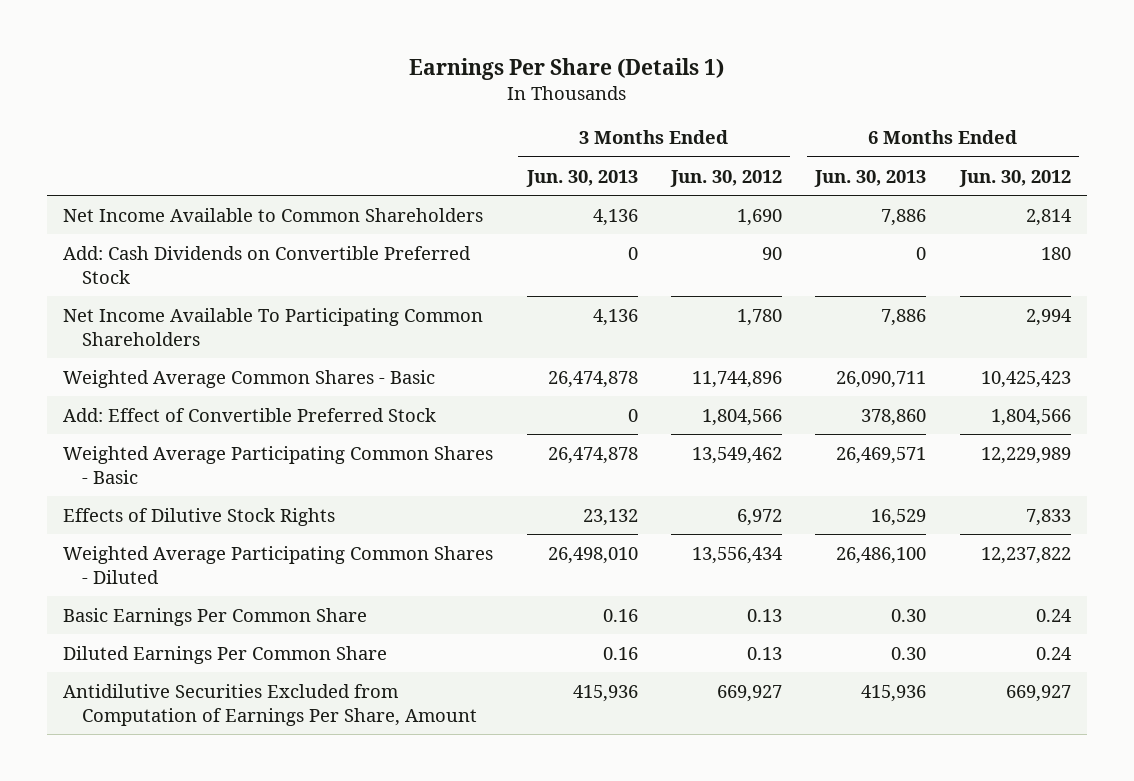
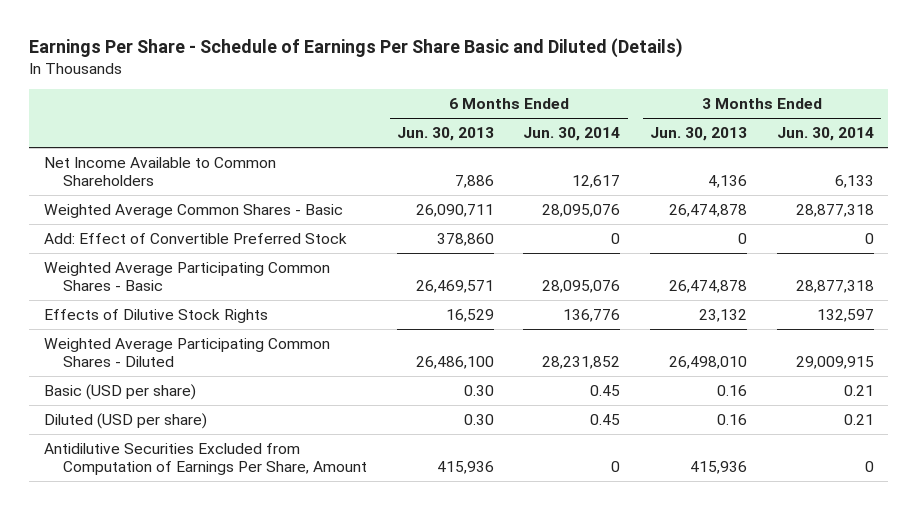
- Earnings Per Share (Details 1)
+ Earnings Per Share - Schedule of Earnings Per Share Basic and Diluted (Details)
- | 3 Months Ended Jun. 30, 2013 | 3 Months Ended Jun. 30, 2012 | 6 Months Ended Jun. 30, 2013 | 6 Months Ended Jun. 30, 2012
+ | 6 Months Ended Jun. 30, 2013 | 6 Months Ended Jun. 30, 2014 | 3 Months Ended Jun. 30, 2013 | 3 Months Ended Jun. 30, 2014
- Add: Cash Dividends on Convertible Preferred Stock | 0 | 90 | 0 | 180
- Net Income Available To Participating Common Shareholders | 4,136 | 1,780 | 7,886 | 2,994
- Basic Earnings Per Common Share | 0.16 | 0.13 | 0.30 | 0.24
- Diluted Earnings Per Common Share | 0.16 | 0.13 | 0.30 | 0.24
+ Basic (USD per share) | 0.30 | 0.45 | 0.16 | 0.21
+ Diluted (USD per share) | 0.30 | 0.45 | 0.16 | 0.21

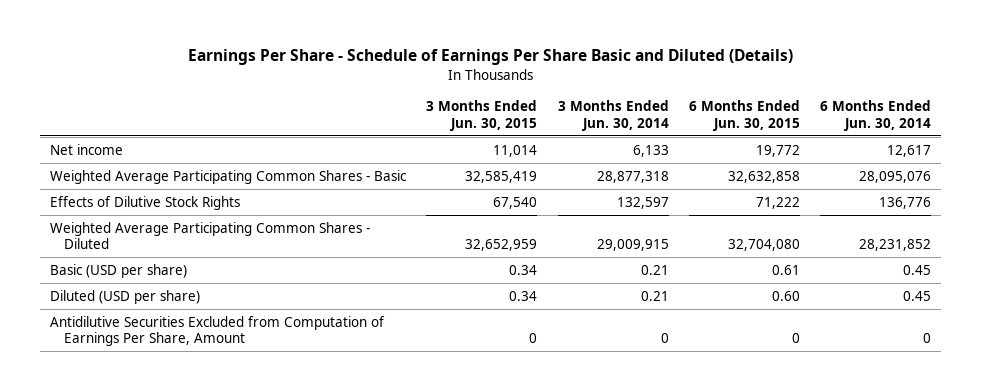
- | 6 Months Ended Jun. 30, 2013 | 6 Months Ended Jun. 30, 2014 | 3 Months Ended Jun. 30, 2013 | 3 Months Ended Jun. 30, 2014
+ | 3 Months Ended Jun. 30, 2015 | 3 Months Ended Jun. 30, 2014 | 6 Months Ended Jun. 30, 2015 | 6 Months Ended Jun. 30, 2014
- Net Income Available to Common Shareholders | 7,886 | 12,617 | 4,136 | 6,133
- Weighted Average Common Shares - Basic | 26,090,711 | 28,095,076 | 26,474,878 | 28,877,318
- Add: Effect of Convertible Preferred Stock | 378,860 | 0 | 0 | 0
+ Net income | 11,014 | 6,133 | 19,772 | 12,617

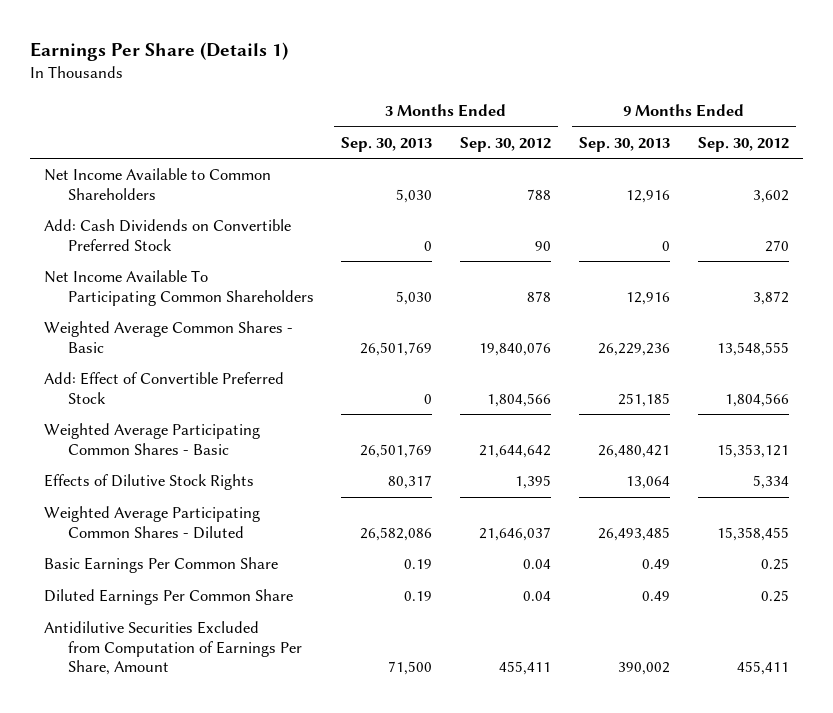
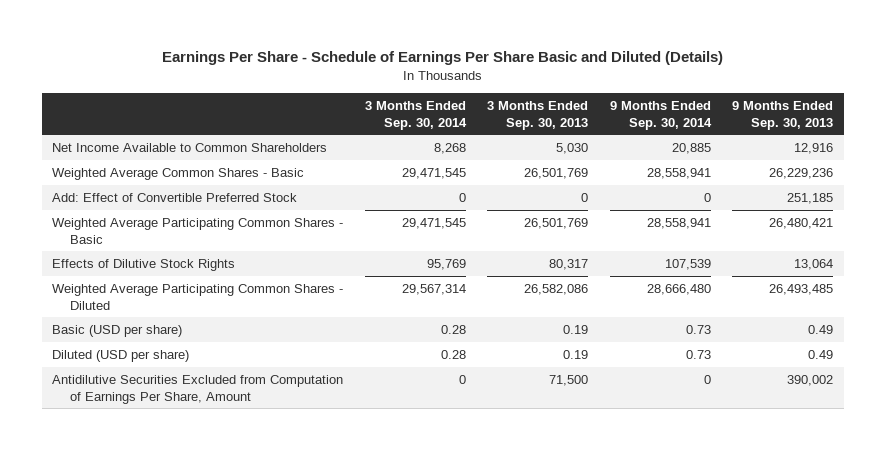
- Earnings Per Share (Details 1)
+ Earnings Per Share - Schedule of Earnings Per Share Basic and Diluted (Details)
- | 3 Months Ended Sep. 30, 2013 | 3 Months Ended Sep. 30, 2012 | 9 Months Ended Sep. 30, 2013 | 9 Months Ended Sep. 30, 2012
+ | 3 Months Ended Sep. 30, 2014 | 3 Months Ended Sep. 30, 2013 | 9 Months Ended Sep. 30, 2014 | 9 Months Ended Sep. 30, 2013
- Add: Cash Dividends on Convertible Preferred Stock | 0 | 90 | 0 | 270
- Net Income Available To Participating Common Shareholders | 5,030 | 878 | 12,916 | 3,872
- Basic Earnings Per Common Share | 0.19 | 0.04 | 0.49 | 0.25
- Diluted Earnings Per Common Share | 0.19 | 0.04 | 0.49 | 0.25
+ Basic (USD per share) | 0.28 | 0.19 | 0.73 | 0.49
+ Diluted (USD per share) | 0.28 | 0.19 | 0.73 | 0.49

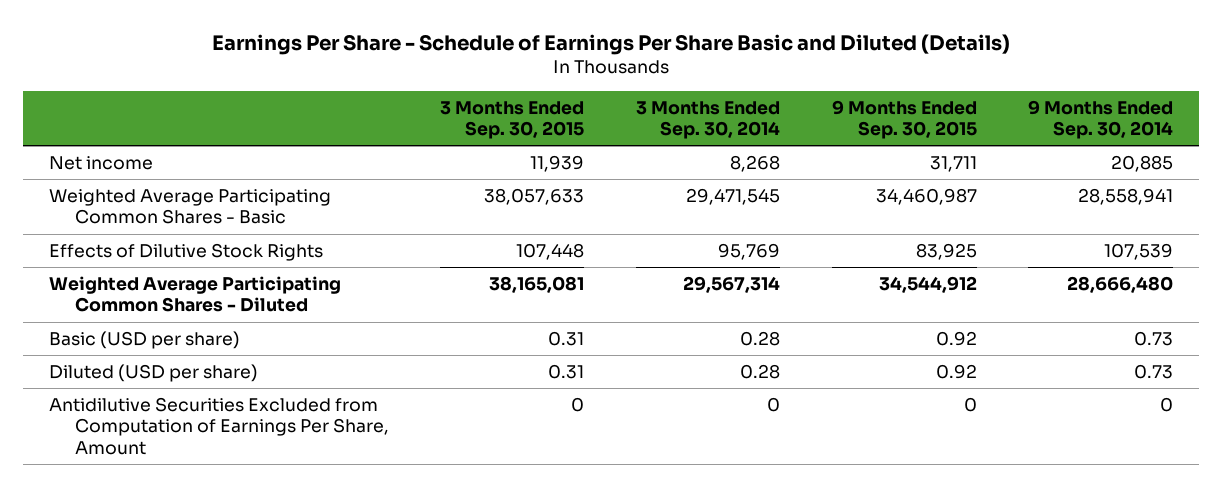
- | 3 Months Ended Sep. 30, 2014 | 3 Months Ended Sep. 30, 2013 | 9 Months Ended Sep. 30, 2014 | 9 Months Ended Sep. 30, 2013
+ | 3 Months Ended Sep. 30, 2015 | 3 Months Ended Sep. 30, 2014 | 9 Months Ended Sep. 30, 2015 | 9 Months Ended Sep. 30, 2014
- Net Income Available to Common Shareholders | 8,268 | 5,030 | 20,885 | 12,916
- Weighted Average Common Shares - Basic | 29,471,545 | 26,501,769 | 28,558,941 | 26,229,236
- Add: Effect of Convertible Preferred Stock | 0 | 0 | 0 | 251,185
+ Net income | 11,939 | 8,268 | 31,711 | 20,885

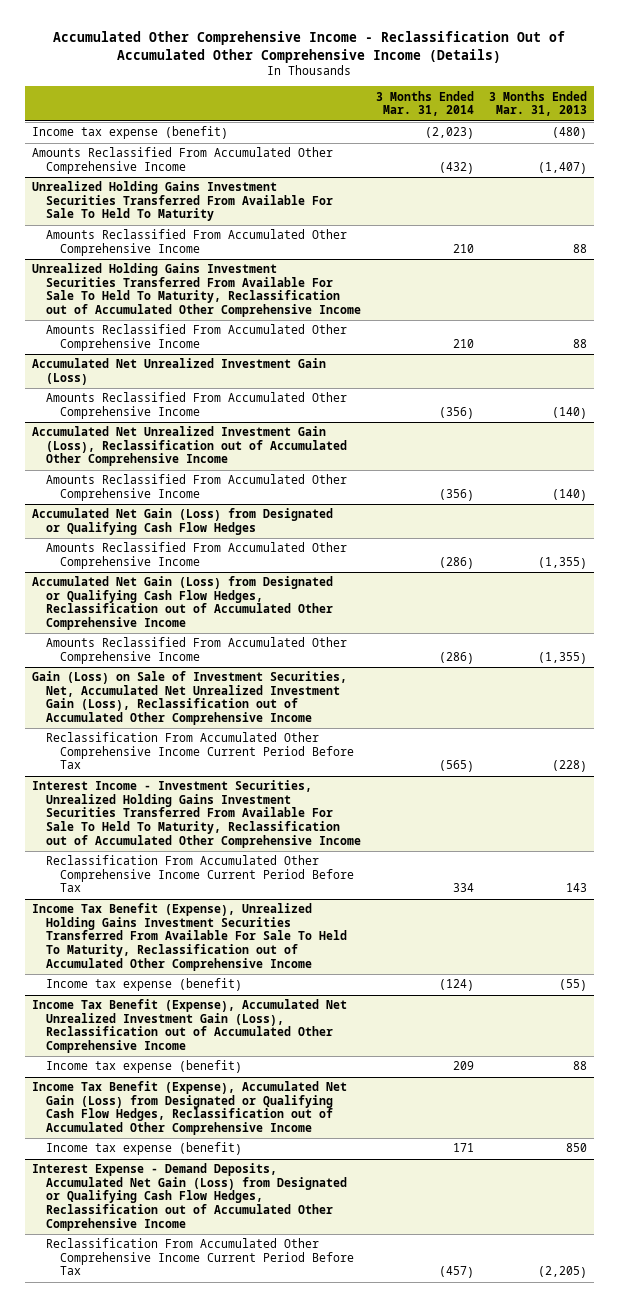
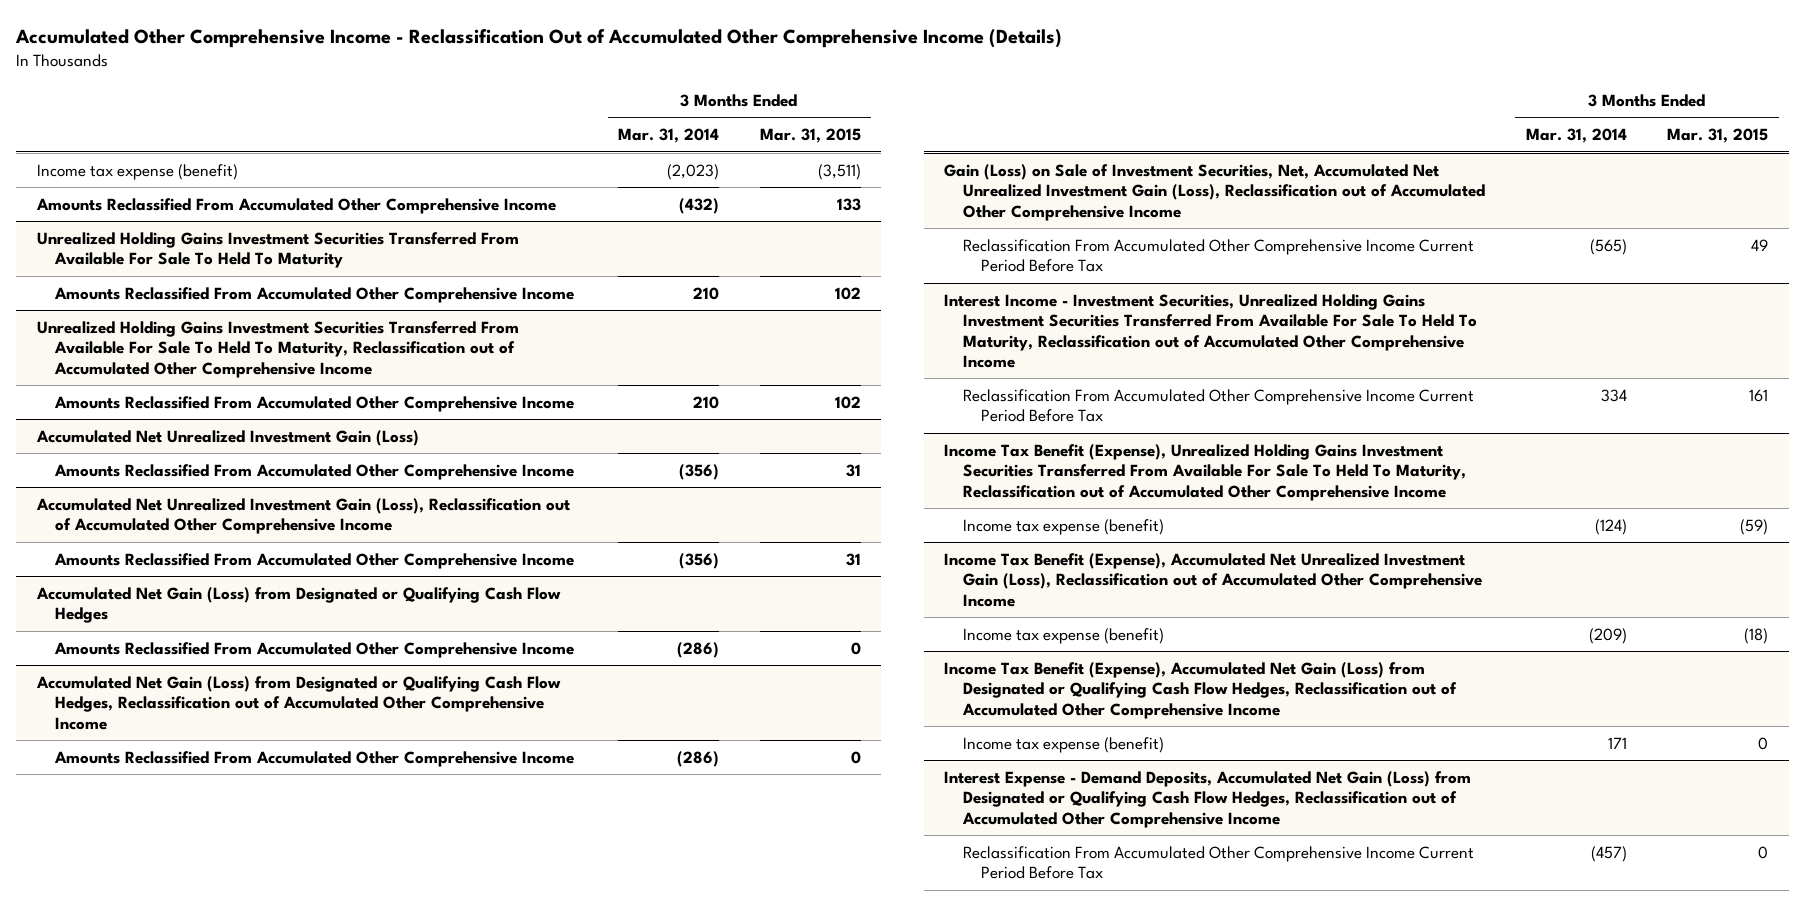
- | 3 Months Ended Mar. 31, 2014 | 3 Months Ended Mar. 31, 2013
+ | 3 Months Ended Mar. 31, 2014 | 3 Months Ended Mar. 31, 2015
@ Income Tax Benefit (Expense), Accumulated Net Unrealized Investment Gain (Loss), Reclassification out of Accumulated Other Comprehensive Income
- Income tax expense (benefit) | 209 | 88
+ Income tax expense (benefit) | (209) | (18)

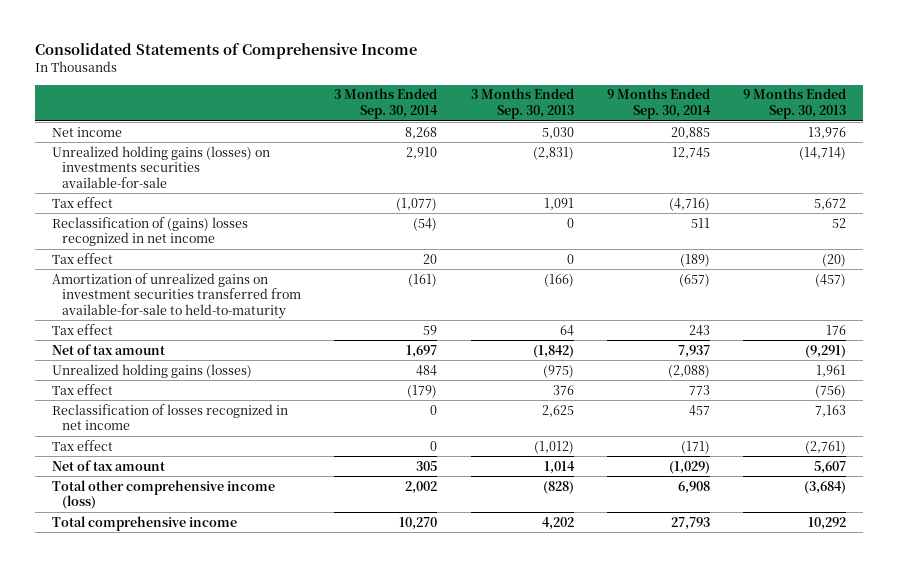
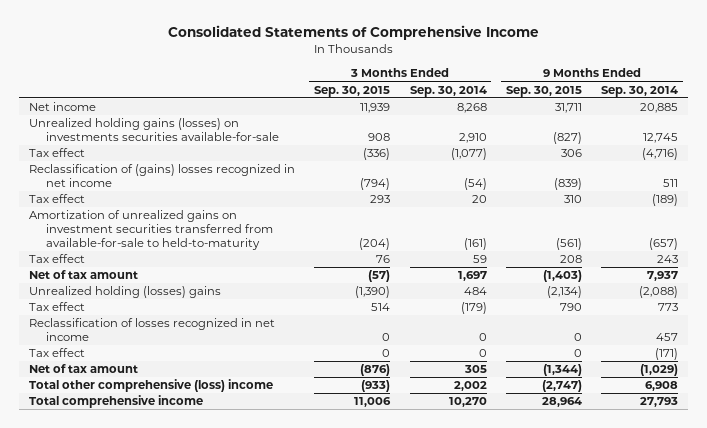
- | 3 Months Ended Sep. 30, 2014 | 3 Months Ended Sep. 30, 2013 | 9 Months Ended Sep. 30, 2014 | 9 Months Ended Sep. 30, 2013
+ | 3 Months Ended Sep. 30, 2015 | 3 Months Ended Sep. 30, 2014 | 9 Months Ended Sep. 30, 2015 | 9 Months Ended Sep. 30, 2014
- Unrealized holding gains (losses) | 484 | (975) | (2,088) | 1,961
+ Unrealized holding (losses) gains | (1,390) | 484 | (2,134) | (2,088)
- Total other comprehensive income (loss) | 2,002 | (828) | 6,908 | (3,684)
+ Total other comprehensive (loss) income | (933) | 2,002 | (2,747) | 6,908

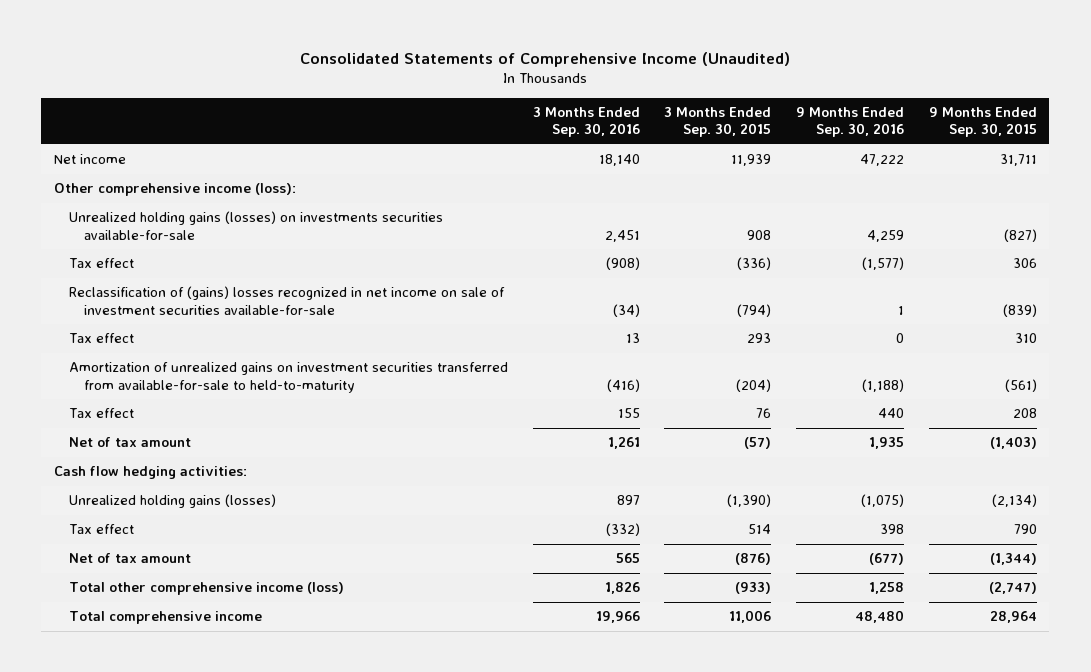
- Consolidated Statements of Comprehensive Income
+ Consolidated Statements of Comprehensive Income (Unaudited)
- | 3 Months Ended Sep. 30, 2015 | 3 Months Ended Sep. 30, 2014 | 9 Months Ended Sep. 30, 2015 | 9 Months Ended Sep. 30, 2014
+ | 3 Months Ended Sep. 30, 2016 | 3 Months Ended Sep. 30, 2015 | 9 Months Ended Sep. 30, 2016 | 9 Months Ended Sep. 30, 2015
+ Other comprehensive income (loss):
- Reclassification of (gains) losses recognized in net income | (794) | (54) | (839) | 511
+ Reclassification of (gains) losses recognized in net income on sale of investment securities available-for-sale | (34) | (794) | 1 | (839)
- Unrealized holding (losses) gains | (1,390) | 484 | (2,134) | (2,088)
+ Cash flow hedging activities:
+ Unrealized holding gains (losses) | 897 | (1,390) | (1,075) | (2,134)
- Reclassification of losses recognized in net income | 0 | 0 | 0 | 457
- Tax effect | 0 | 0 | 0 | (171)
- Total other comprehensive (loss) income | (933) | 2,002 | (2,747) | 6,908
+ Total other comprehensive income (loss) | 1,826 | (933) | 1,258 | (2,747)

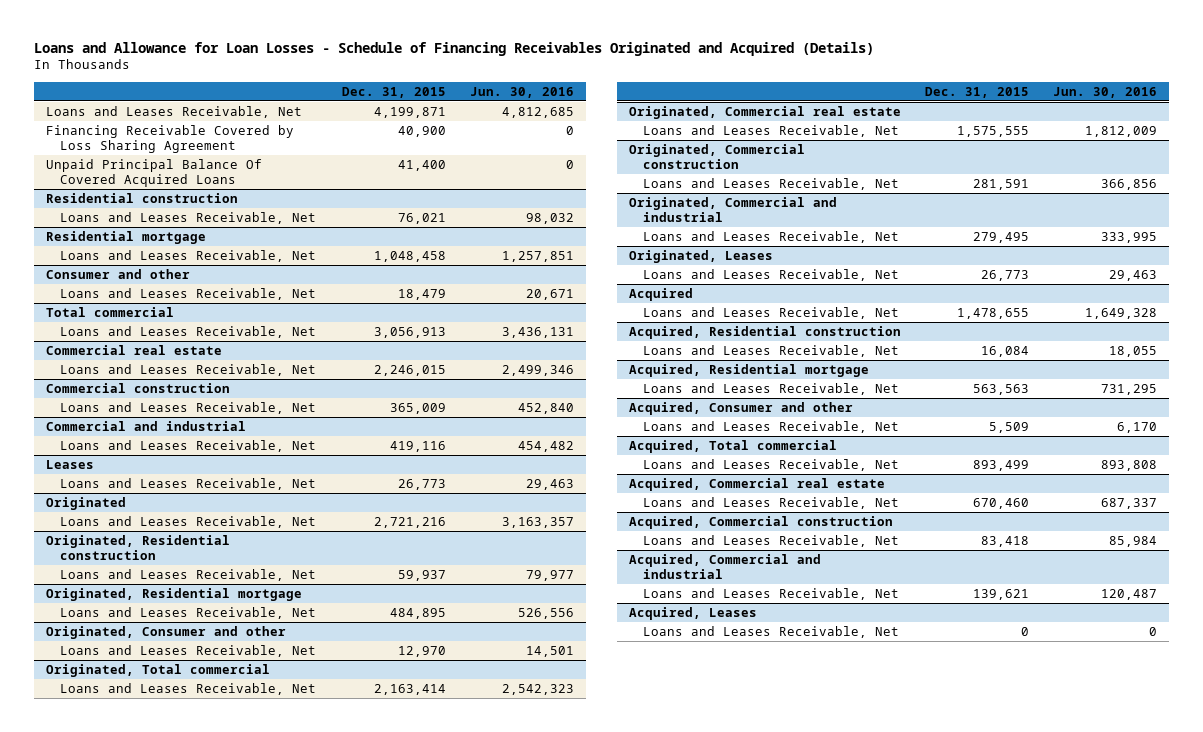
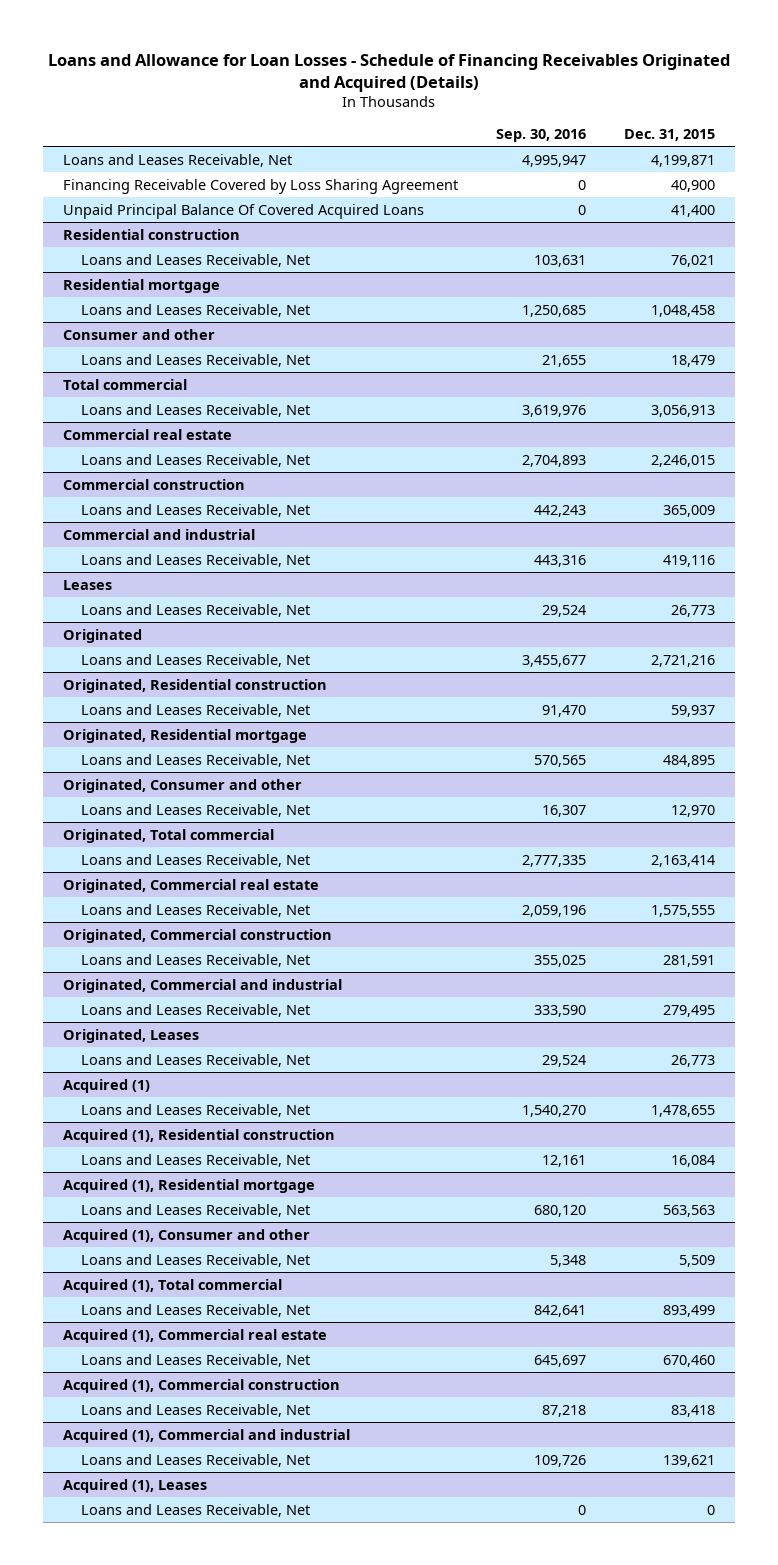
- | Dec. 31, 2015 | Jun. 30, 2016
+ | Sep. 30, 2016 | Dec. 31, 2015
- Acquired
+ Acquired (1)
- Acquired, Residential construction
+ Acquired (1), Residential construction
- Acquired, Residential mortgage
+ Acquired (1), Residential mortgage
- Acquired, Consumer and other
+ Acquired (1), Consumer and other
- Acquired, Total commercial
+ Acquired (1), Total commercial
- Acquired, Commercial real estate
+ Acquired (1), Commercial real estate
- Acquired, Commercial construction
+ Acquired (1), Commercial construction
- Acquired, Commercial and industrial
+ Acquired (1), Commercial and industrial
- Acquired, Leases
+ Acquired (1), Leases

